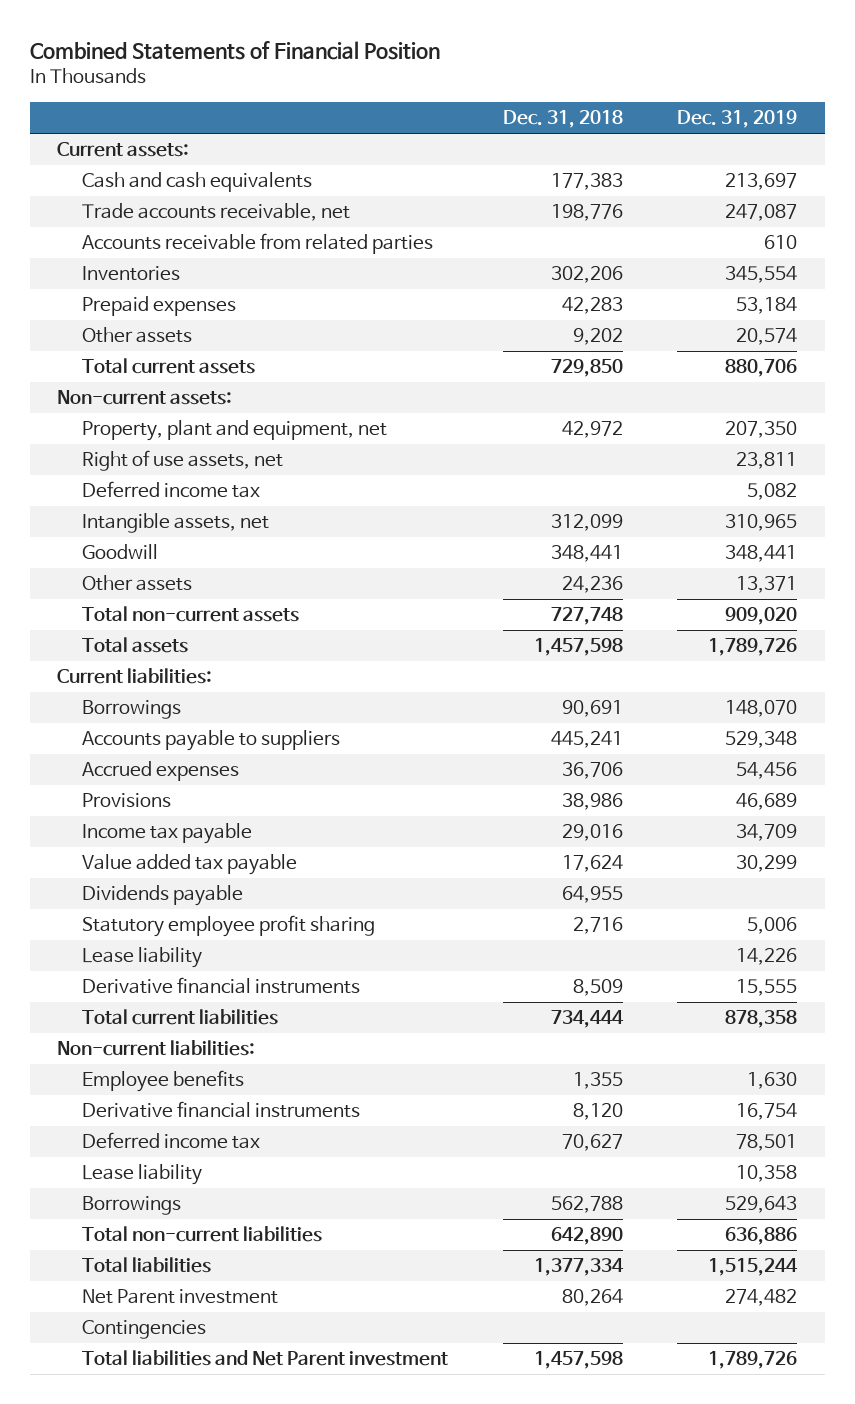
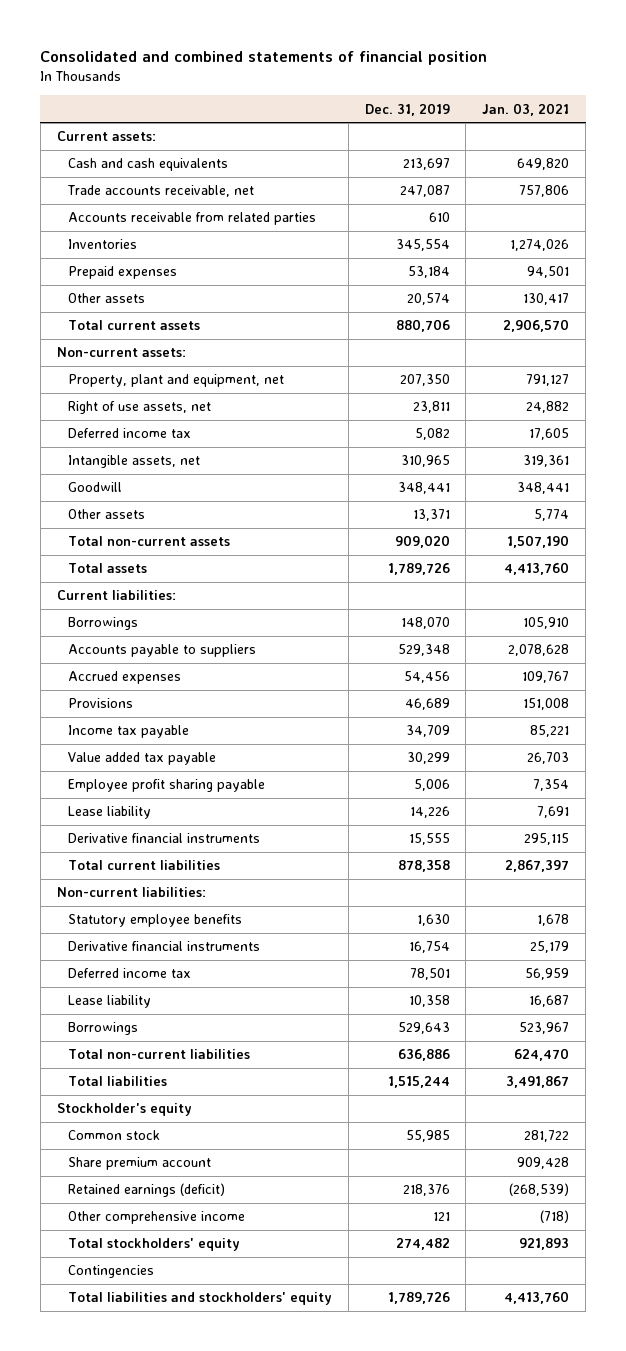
- Combined Statements of Financial Position
+ Consolidated and combined statements of financial position
- | Dec. 31, 2018 | Dec. 31, 2019
+ | Dec. 31, 2019 | Jan. 03, 2021
- Dividends payable | 64,955 |
- Statutory employee profit sharing | 2,716 | 5,006
+ Employee profit sharing payable | 5,006 | 7,354
- Employee benefits | 1,355 | 1,630
+ Statutory employee benefits | 1,630 | 1,678
- Net Parent investment | 80,264 | 274,482
+ Stockholder's equity
+ Common stock | 55,985 | 281,722
+ Share premium account | | 909,428
+ Retained earnings (deficit) | 218,376 | (268,539)
+ Other comprehensive income | 121 | (718)
+ Total stockholders' equity | 274,482 | 921,893
- Total liabilities and Net Parent investment | 1,457,598 | 1,789,726
+ Total liabilities and stockholders' equity | 1,789,726 | 4,413,760

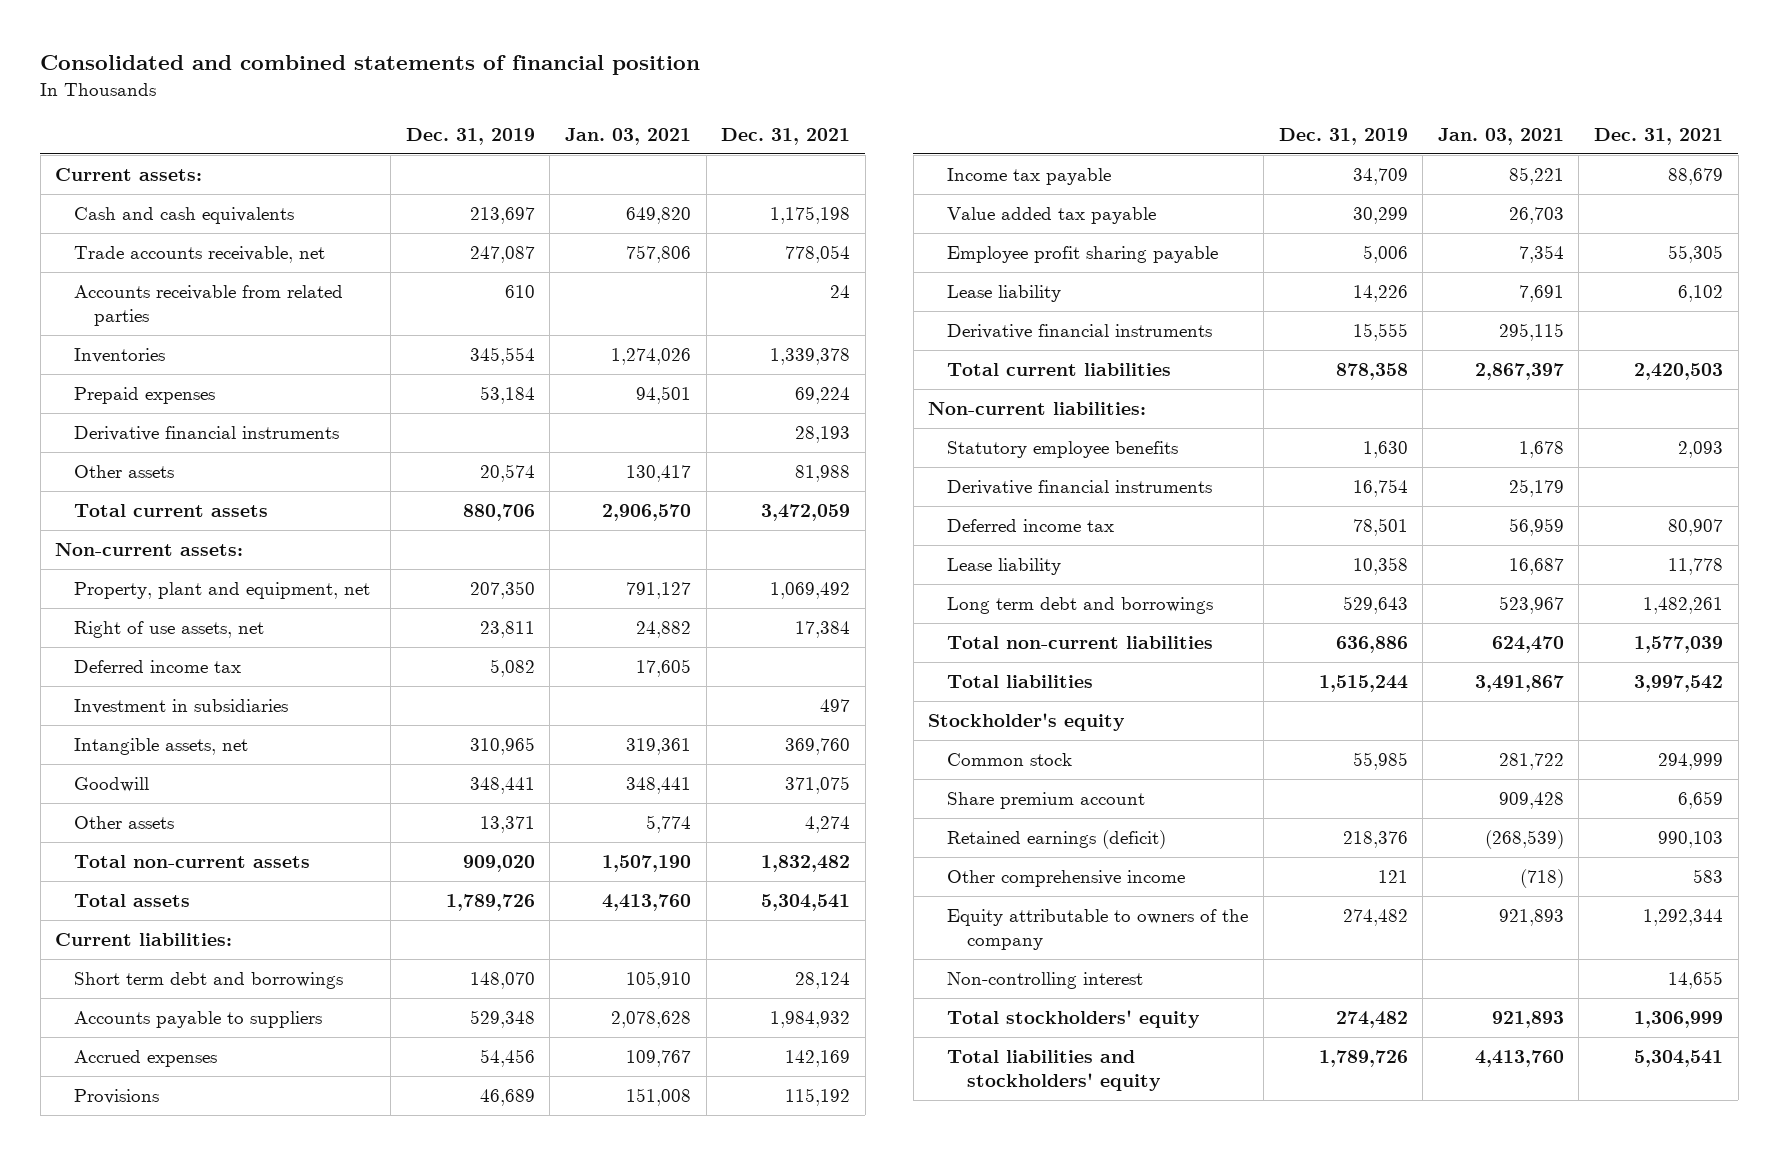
- | Dec. 31, 2019 | Jan. 03, 2021
+ | Dec. 31, 2019 | Jan. 03, 2021 | Dec. 31, 2021
+ Derivative financial instruments | | | 28,193
+ Investment in subsidiaries | | | 497
- Borrowings | 148,070 | 105,910
+ Short term debt and borrowings | 148,070 | 105,910 | 28,124
- Borrowings | 529,643 | 523,967
+ Long term debt and borrowings | 529,643 | 523,967 | 1,482,261
+ Equity attributable to owners of the company | 274,482 | 921,893 | 1,292,344
+ Non-controlling interest | | | 14,655
- Contingencies

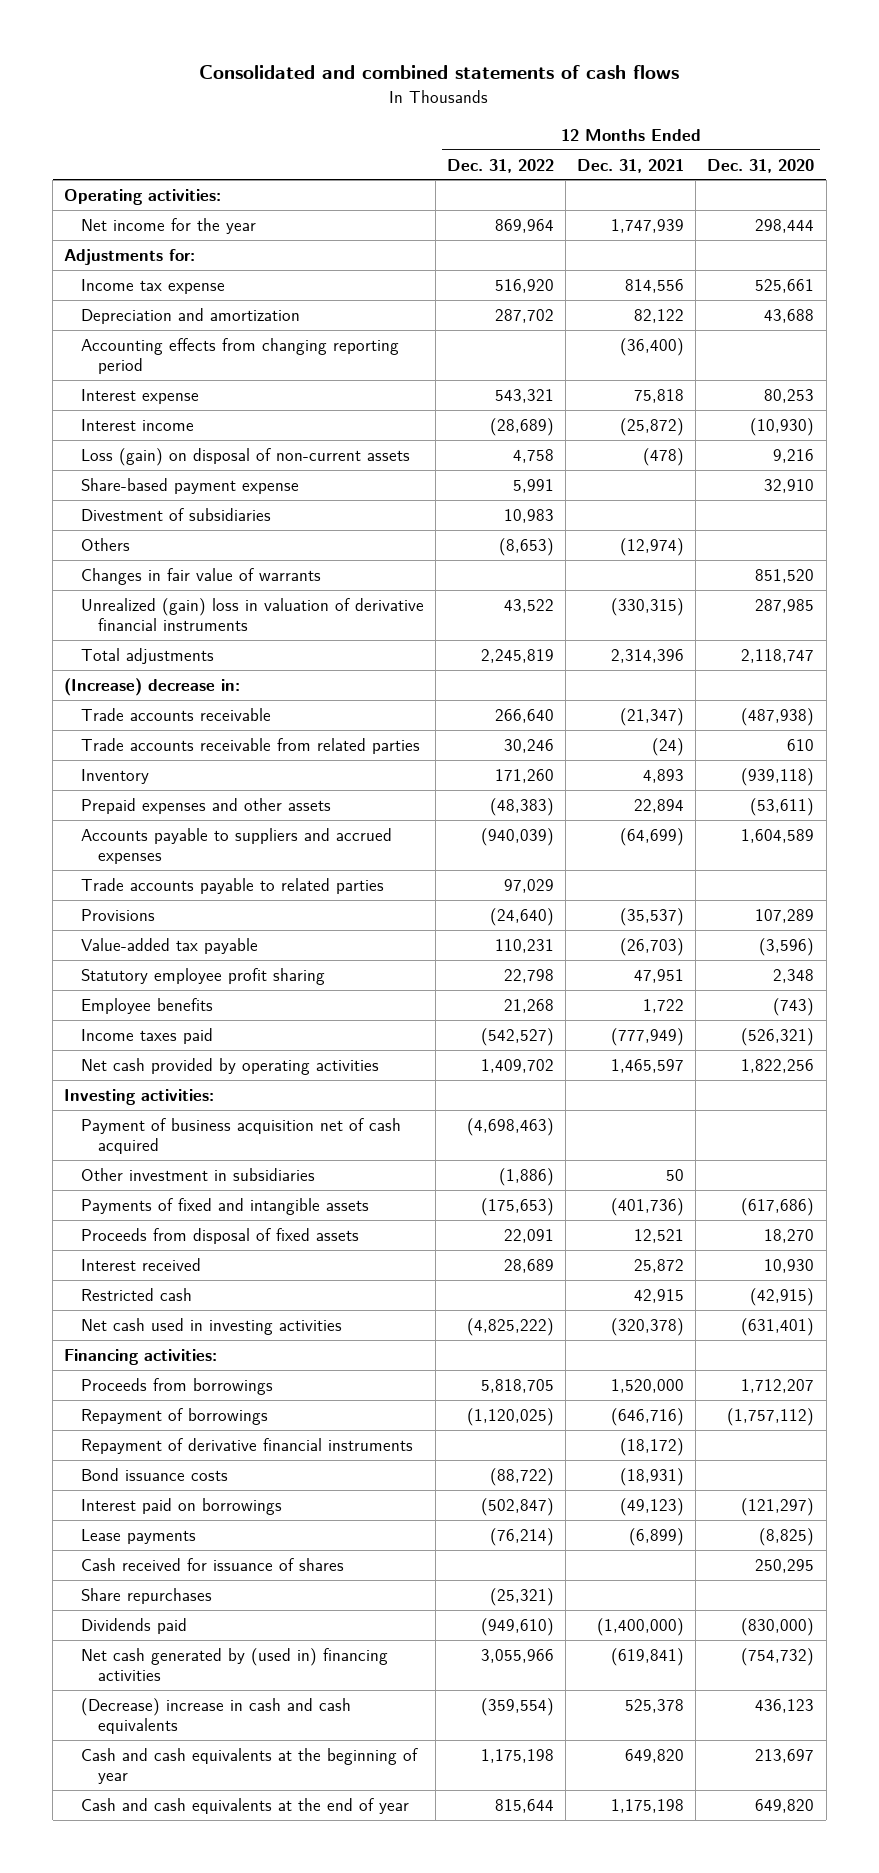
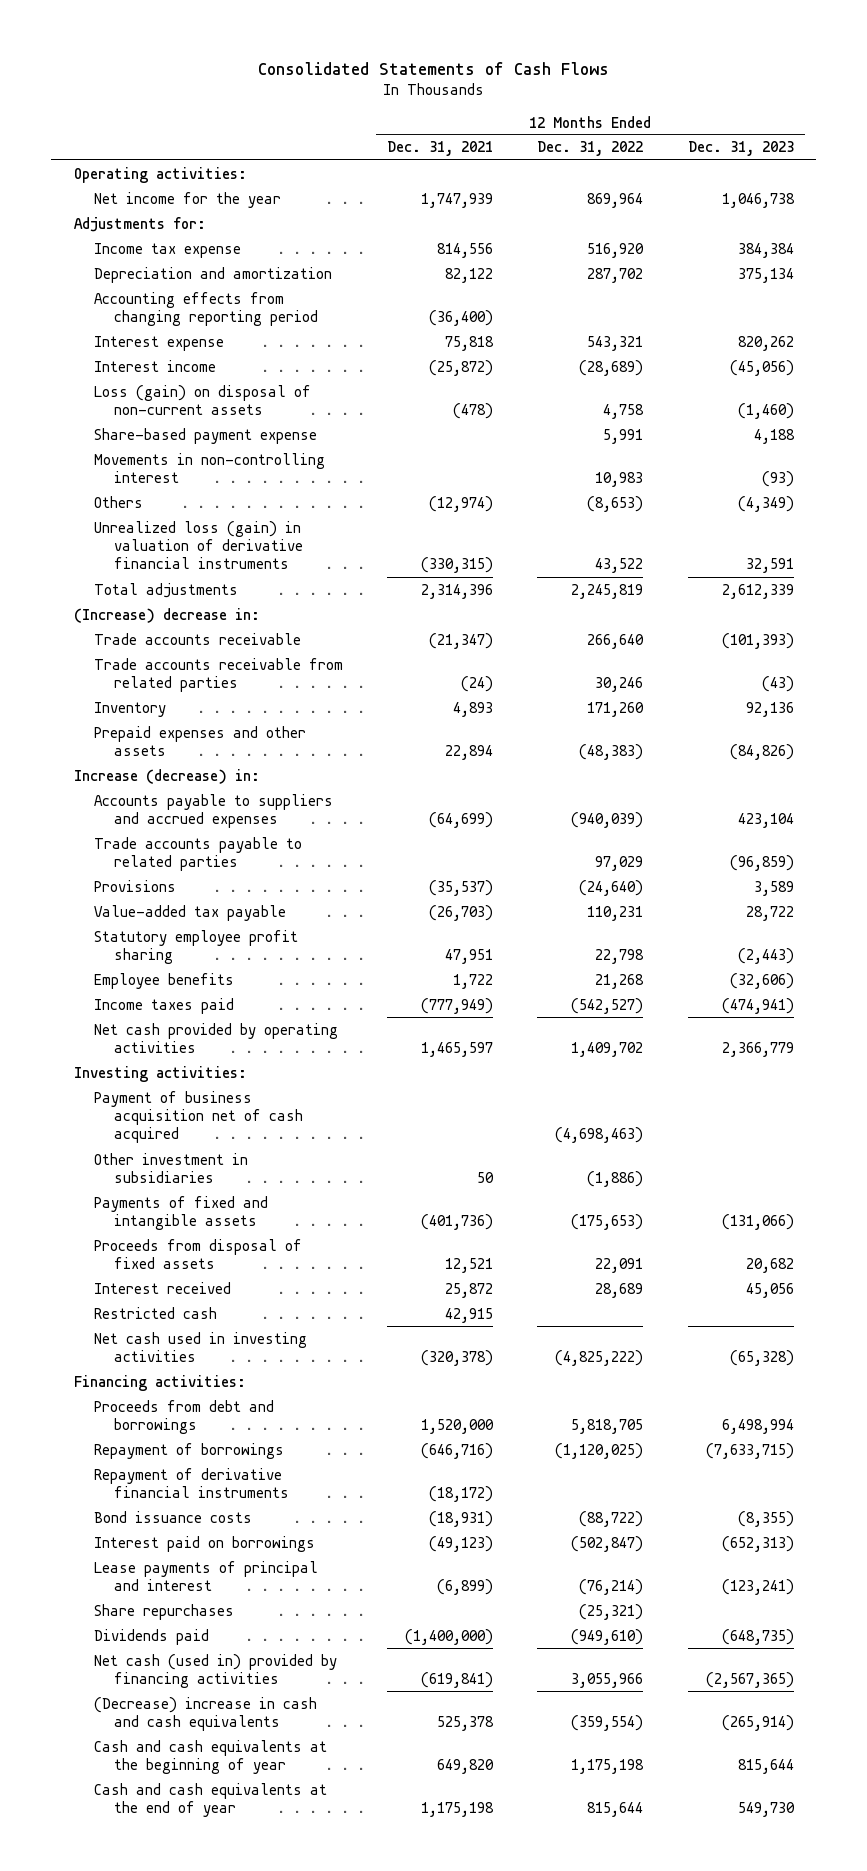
- Consolidated and combined statements of cash flows
+ Consolidated Statements of Cash Flows
- | 12 Months Ended Dec. 31, 2022 | 12 Months Ended Dec. 31, 2021 | 12 Months Ended Dec. 31, 2020
+ | 12 Months Ended Dec. 31, 2021 | 12 Months Ended Dec. 31, 2022 | 12 Months Ended Dec. 31, 2023
- Divestment of subsidiaries | 10,983 | |
+ Movements in non-controlling interest | | 10,983 | (93)
- Changes in fair value of warrants | | | 851,520
- Unrealized (gain) loss in valuation of derivative financial instruments | 43,522 | (330,315) | 287,985
+ Unrealized loss (gain) in valuation of derivative financial instruments | (330,315) | 43,522 | 32,591
+ Increase (decrease) in:
- Proceeds from borrowings | 5,818,705 | 1,520,000 | 1,712,207
+ Proceeds from debt and borrowings | 1,520,000 | 5,818,705 | 6,498,994
- Lease payments | (76,214) | (6,899) | (8,825)
- Cash received for issuance of shares | | | 250,295
+ Lease payments of principal and interest | (6,899) | (76,214) | (123,241)
- Net cash generated by (used in) financing activities | 3,055,966 | (619,841) | (754,732)
+ Net cash (used in) provided by financing activities | (619,841) | 3,055,966 | (2,567,365)

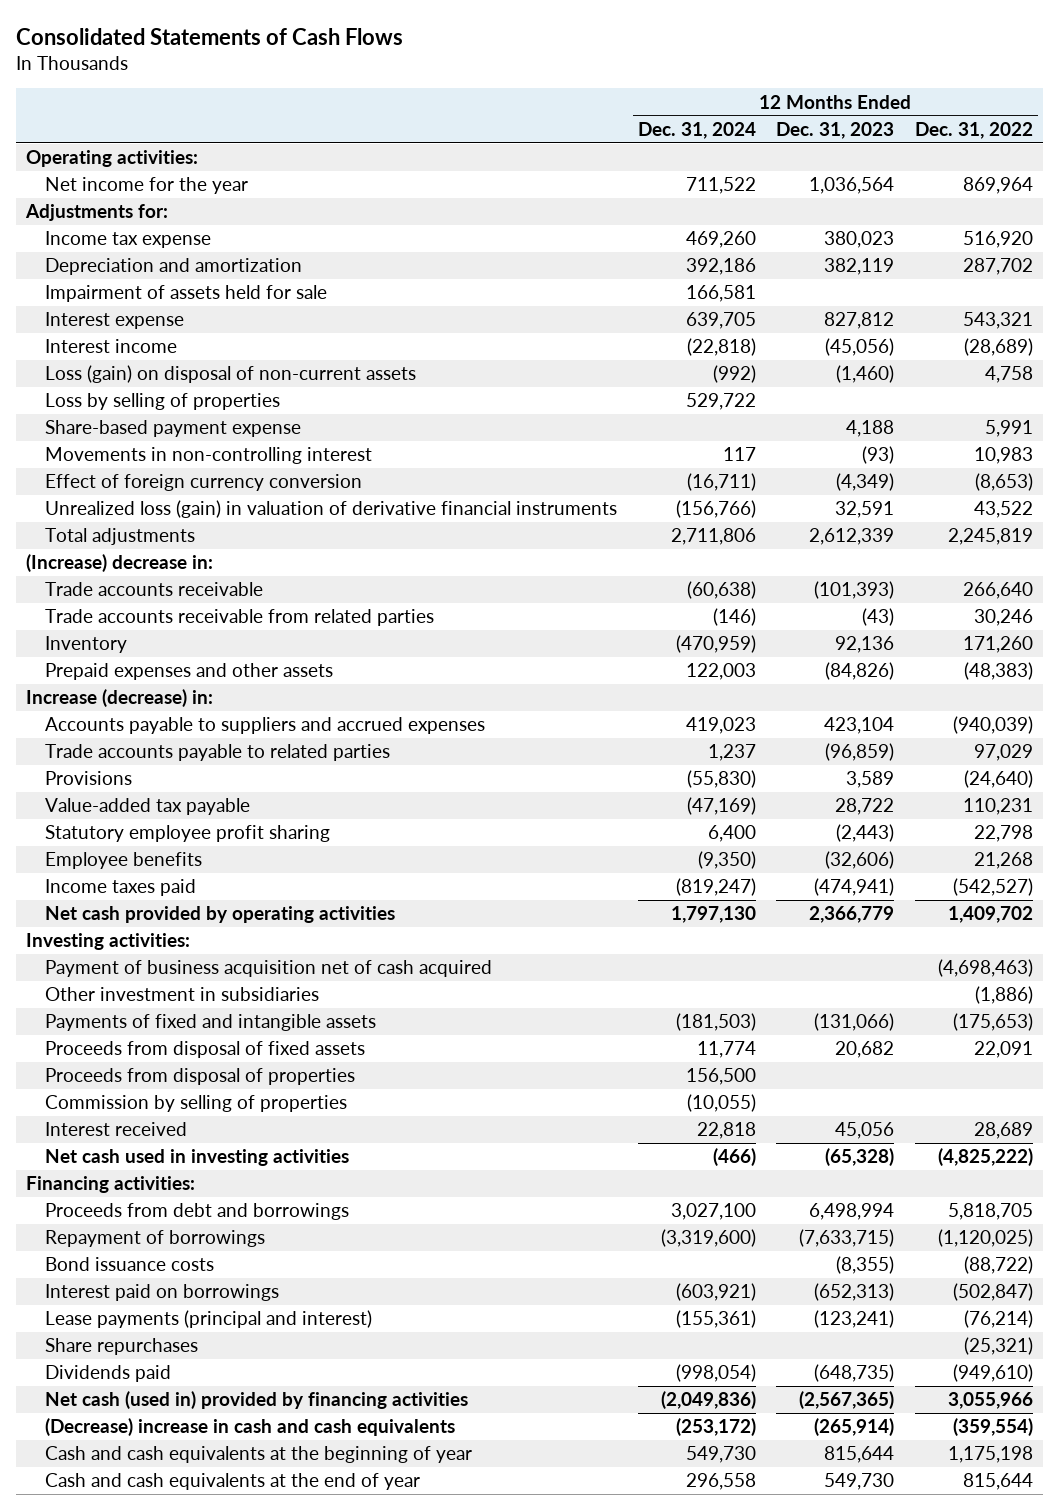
- | 12 Months Ended Dec. 31, 2021 | 12 Months Ended Dec. 31, 2022 | 12 Months Ended Dec. 31, 2023
+ | 12 Months Ended Dec. 31, 2024 | 12 Months Ended Dec. 31, 2023 | 12 Months Ended Dec. 31, 2022
- Net income for the year | 1,747,939 | 869,964 | 1,046,738
+ Net income for the year | 711,522 | 1,036,564 | 869,964
- Income tax expense | 814,556 | 516,920 | 384,384
- Depreciation and amortization | 82,122 | 287,702 | 375,134
- Accounting effects from changing reporting period | (36,400) | |
- Interest expense | 75,818 | 543,321 | 820,262
+ Income tax expense | 469,260 | 380,023 | 516,920
+ Depreciation and amortization | 392,186 | 382,119 | 287,702
+ Impairment of assets held for sale | 166,581 | |
+ Interest expense | 639,705 | 827,812 | 543,321
+ Loss by selling of properties | 529,722 | |
- Others | (12,974) | (8,653) | (4,349)
+ Effect of foreign currency conversion | (16,711) | (4,349) | (8,653)
+ Proceeds from disposal of properties | 156,500 | |
+ Commission by selling of properties | (10,055) | |
- Restricted cash | 42,915 | |
- Repayment of derivative financial instruments | (18,172) | |
- Lease payments of principal and interest | (6,899) | (76,214) | (123,241)
+ Lease payments (principal and interest) | (155,361) | (123,241) | (76,214)

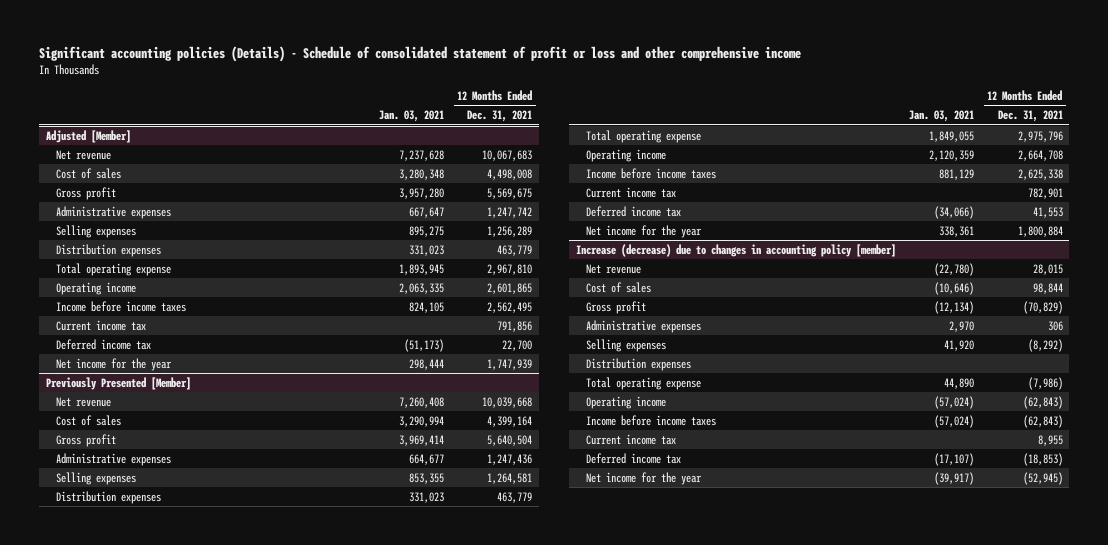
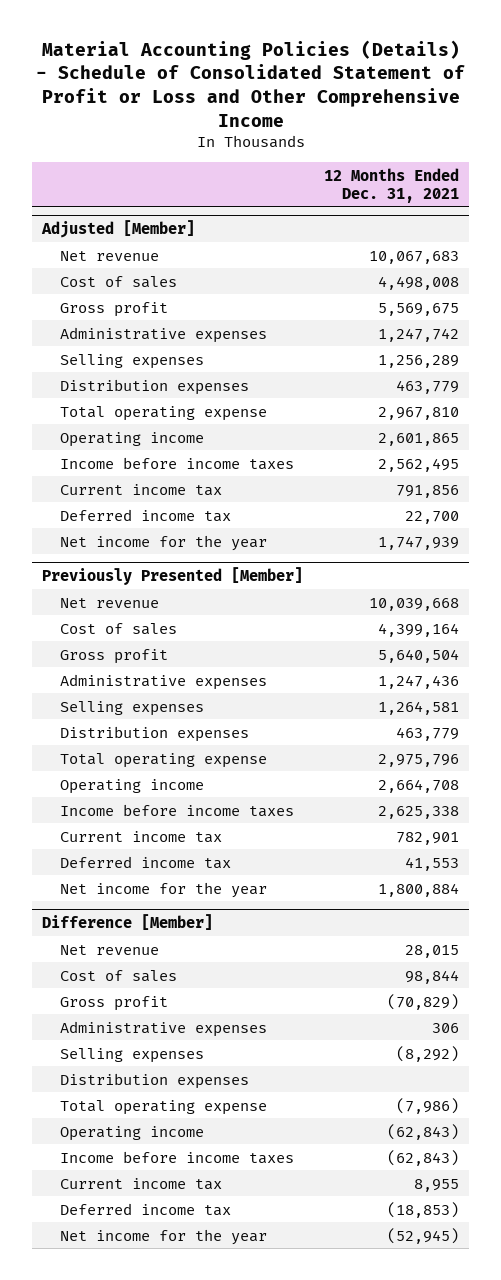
- Significant accounting policies (Details) - Schedule of consolidated statement of profit or loss and other comprehensive income
+ Material Accounting Policies (Details) - Schedule of Consolidated Statement of Profit or Loss and Other Comprehensive Income
- | Jan. 03, 2021 | 12 Months Ended Dec. 31, 2021
+ | 12 Months Ended Dec. 31, 2021
- Increase (decrease) due to changes in accounting policy [member]
+ Difference [Member]

